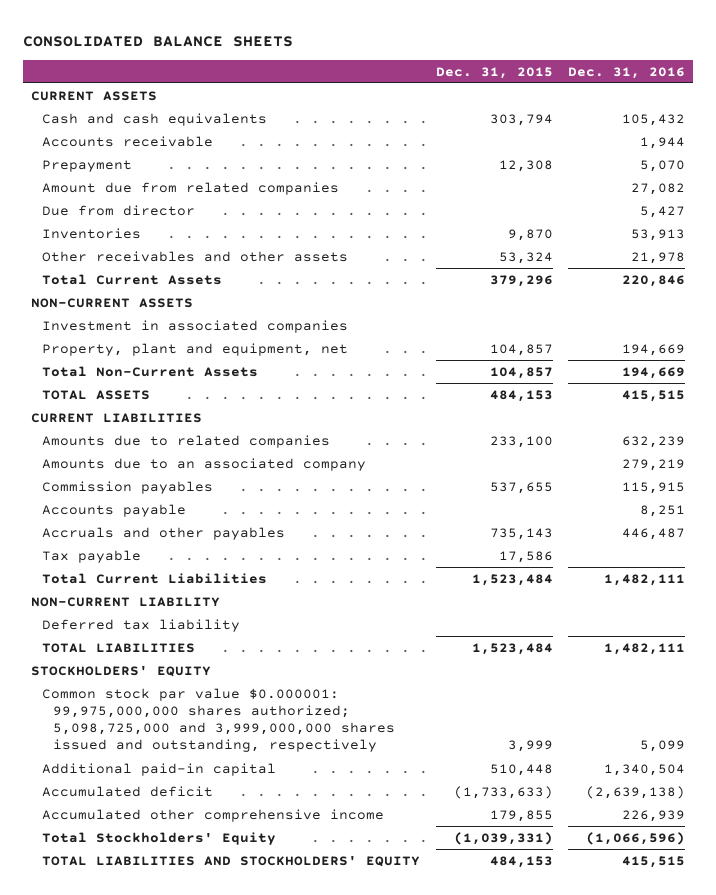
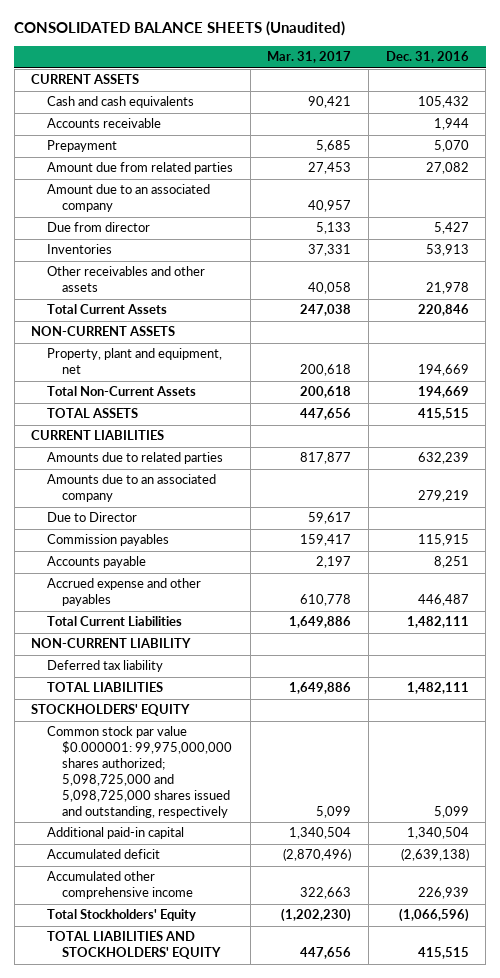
- CONSOLIDATED BALANCE SHEETS
+ CONSOLIDATED BALANCE SHEETS (Unaudited)
- | Dec. 31, 2015 | Dec. 31, 2016
+ | Mar. 31, 2017 | Dec. 31, 2016
- Amount due from related companies | | 27,082
+ Amount due from related parties | 27,453 | 27,082
+ Amount due to an associated company | 40,957 |
- Investment in associated companies
- Amounts due to related companies | 233,100 | 632,239
+ Amounts due to related parties | 817,877 | 632,239
+ Due to Director | 59,617 |
- Accruals and other payables | 735,143 | 446,487
- Tax payable | 17,586 |
+ Accrued expense and other payables | 610,778 | 446,487
- Common stock par value $0.000001: 99,975,000,000 shares authorized; 5,098,725,000 and 3,999,000,000 shares issued and outstanding, respectively | 3,999 | 5,099
+ Common stock par value $0.000001: 99,975,000,000 shares authorized; 5,098,725,000 and 5,098,725,000 shares issued and outstanding, respectively | 5,099 | 5,099

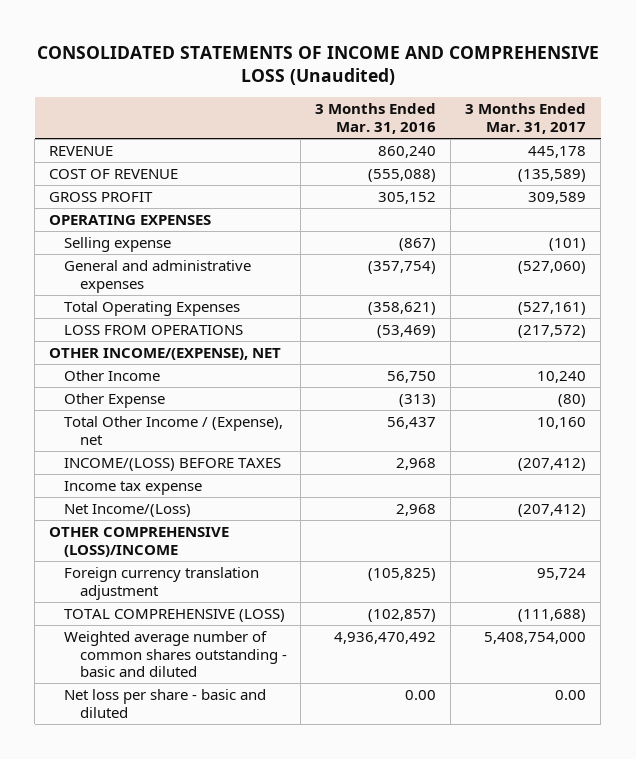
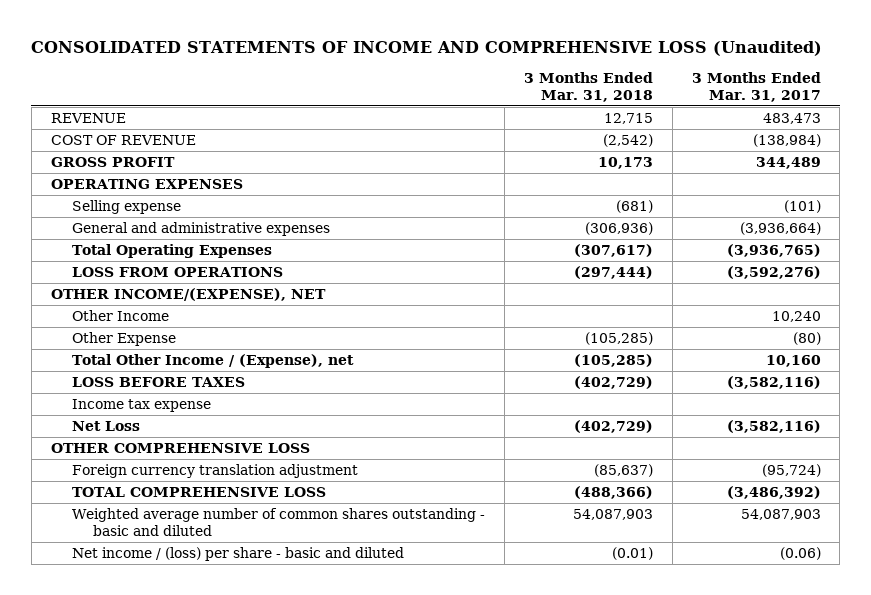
- | 3 Months Ended Mar. 31, 2016 | 3 Months Ended Mar. 31, 2017
+ | 3 Months Ended Mar. 31, 2018 | 3 Months Ended Mar. 31, 2017
- REVENUE | 860,240 | 445,178
- COST OF REVENUE | (555,088) | (135,589)
- GROSS PROFIT | 305,152 | 309,589
+ REVENUE | 12,715 | 483,473
+ COST OF REVENUE | (2,542) | (138,984)
+ GROSS PROFIT | 10,173 | 344,489
- General and administrative expenses | (357,754) | (527,060)
- Total Operating Expenses | (358,621) | (527,161)
- LOSS FROM OPERATIONS | (53,469) | (217,572)
+ General and administrative expenses | (306,936) | (3,936,664)
+ Total Operating Expenses | (307,617) | (3,936,765)
+ LOSS FROM OPERATIONS | (297,444) | (3,592,276)
- INCOME/(LOSS) BEFORE TAXES | 2,968 | (207,412)
+ LOSS BEFORE TAXES | (402,729) | (3,582,116)
- Net Income/(Loss) | 2,968 | (207,412)
- OTHER COMPREHENSIVE (LOSS)/INCOME
- Foreign currency translation adjustment | (105,825) | 95,724
- TOTAL COMPREHENSIVE (LOSS) | (102,857) | (111,688)
- Weighted average number of common shares outstanding - basic and diluted | 4,936,470,492 | 5,408,754,000
- Net loss per share - basic and diluted | 0.00 | 0.00
+ Net Loss | (402,729) | (3,582,116)
+ OTHER COMPREHENSIVE LOSS
+ Foreign currency translation adjustment | (85,637) | (95,724)
+ TOTAL COMPREHENSIVE LOSS | (488,366) | (3,486,392)
+ Weighted average number of common shares outstanding - basic and diluted | 54,087,903 | 54,087,903
+ Net income / (loss) per share - basic and diluted | (0.01) | (0.06)

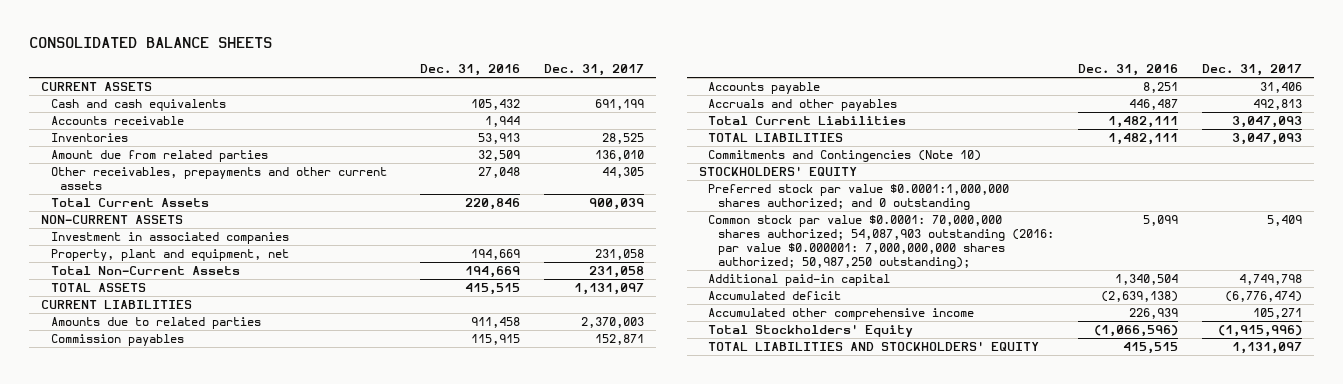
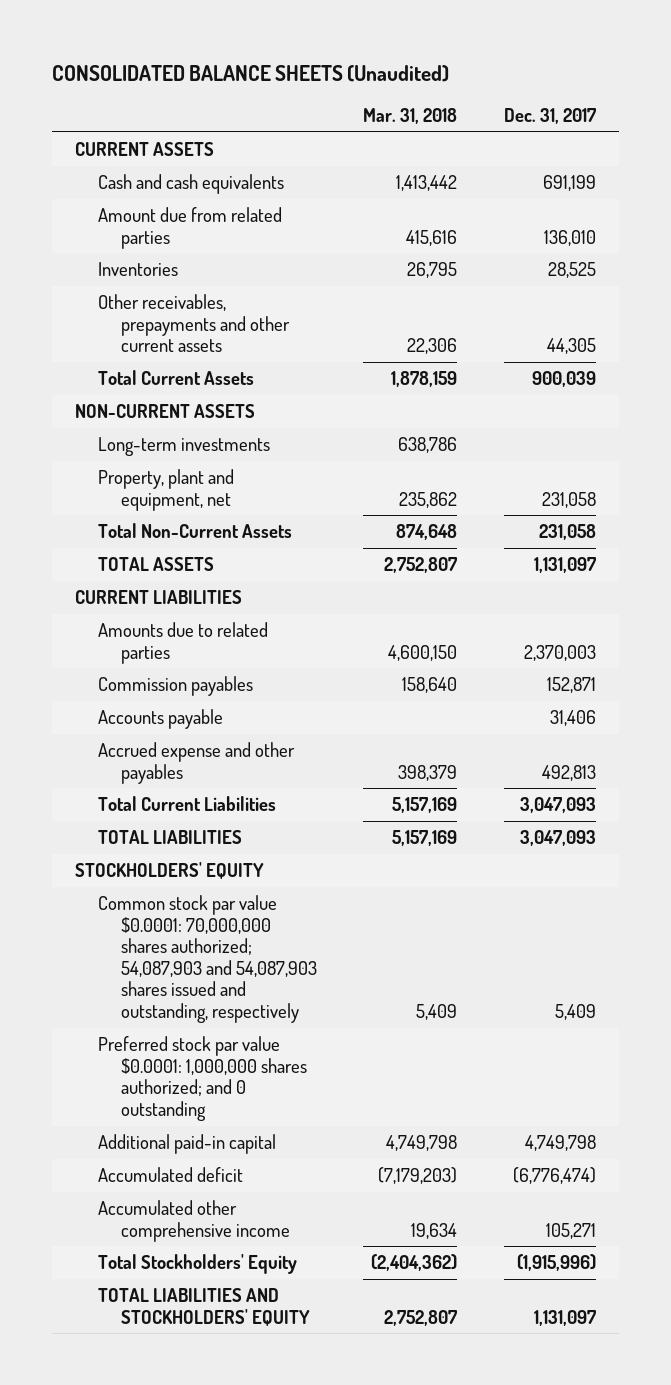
- CONSOLIDATED BALANCE SHEETS
+ CONSOLIDATED BALANCE SHEETS (Unaudited)
- | Dec. 31, 2016 | Dec. 31, 2017
+ | Mar. 31, 2018 | Dec. 31, 2017
- Accounts receivable | 1,944 |
moved down: Inventories | 26,795 | 28,525
- Investment in associated companies
+ Long-term investments | 638,786 |
- Accruals and other payables | 446,487 | 492,813
+ Accrued expense and other payables | 398,379 | 492,813
- Commitments and Contingencies (Note 10)
- Preferred stock par value $0.0001:1,000,000 shares authorized; and 0 outstanding
- Common stock par value $0.0001: 70,000,000 shares authorized; 54,087,903 outstanding (2016: par value $0.000001: 7,000,000,000 shares authorized; 50,987,250 outstanding); | 5,099 | 5,409
+ Common stock par value $0.0001: 70,000,000 shares authorized; 54,087,903 and 54,087,903 shares issued and outstanding, respectively | 5,409 | 5,409
+ Preferred stock par value $0.0001: 1,000,000 shares authorized; and 0 outstanding

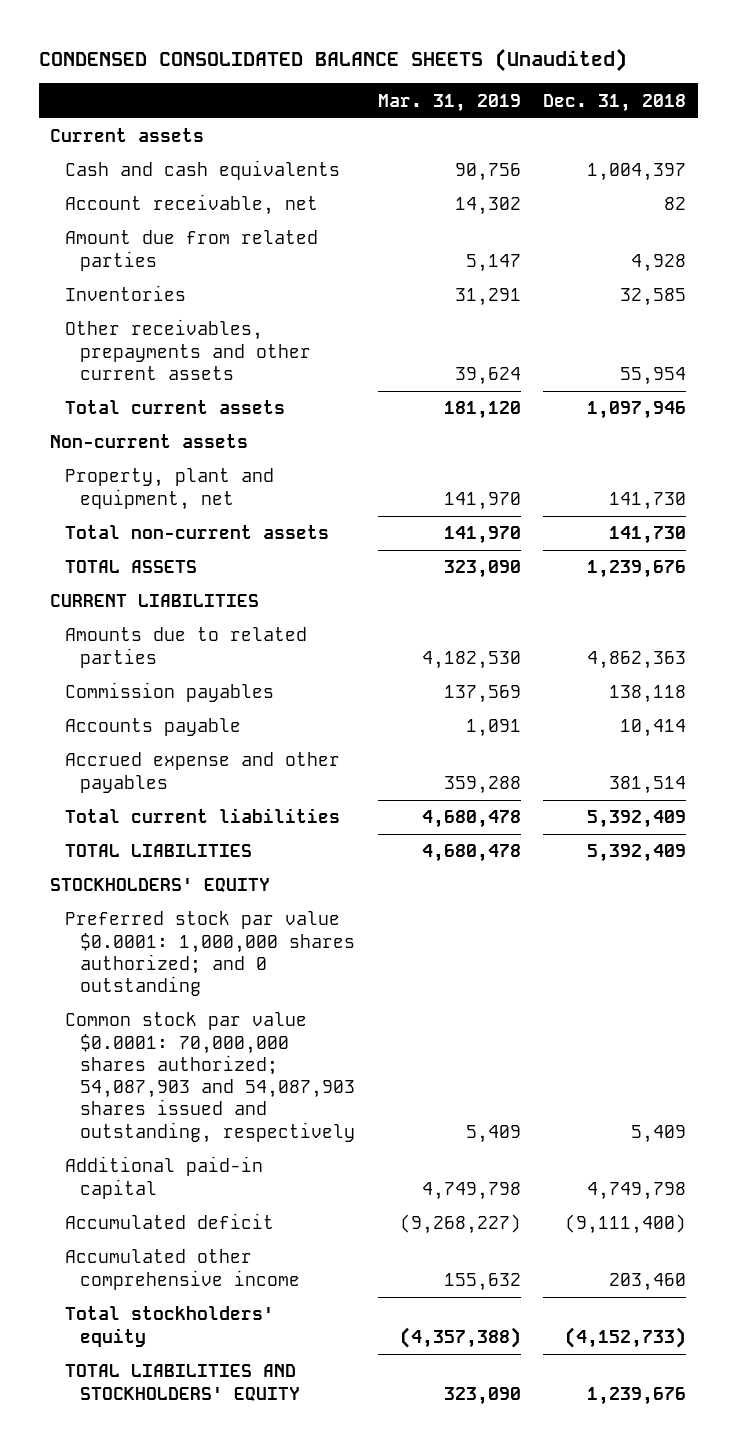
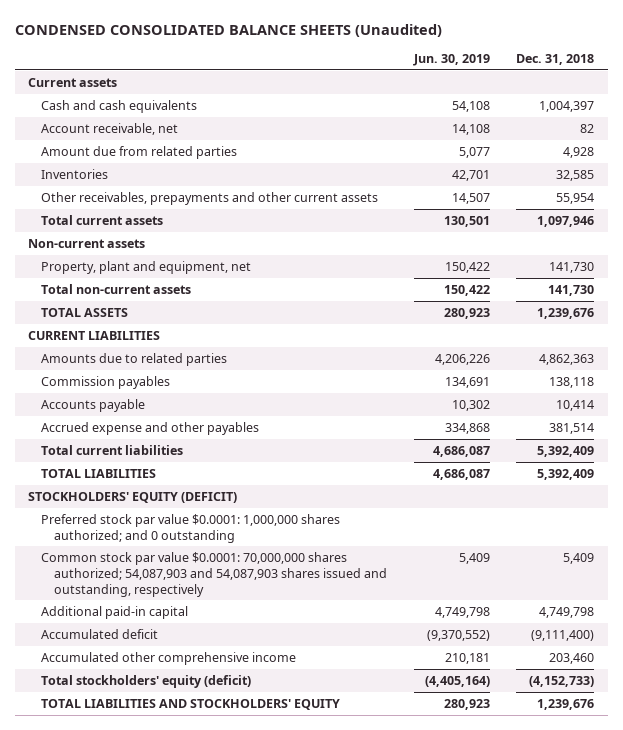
- | Mar. 31, 2019 | Dec. 31, 2018
+ | Jun. 30, 2019 | Dec. 31, 2018
- STOCKHOLDERS' EQUITY
+ STOCKHOLDERS' EQUITY (DEFICIT)
- Total stockholders' equity | (4,357,388) | (4,152,733)
+ Total stockholders' equity (deficit) | (4,405,164) | (4,152,733)

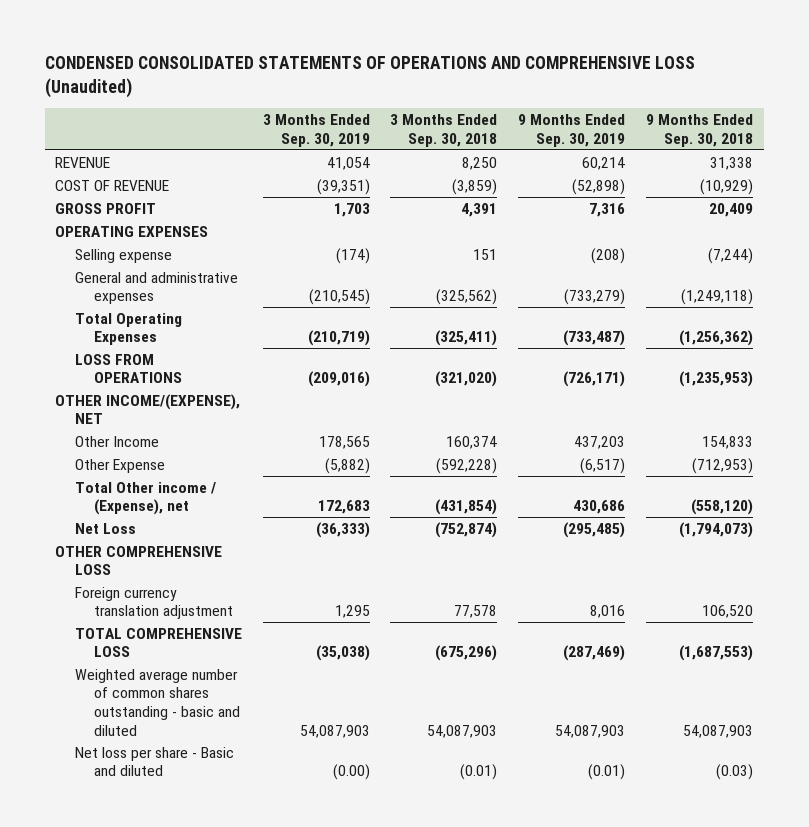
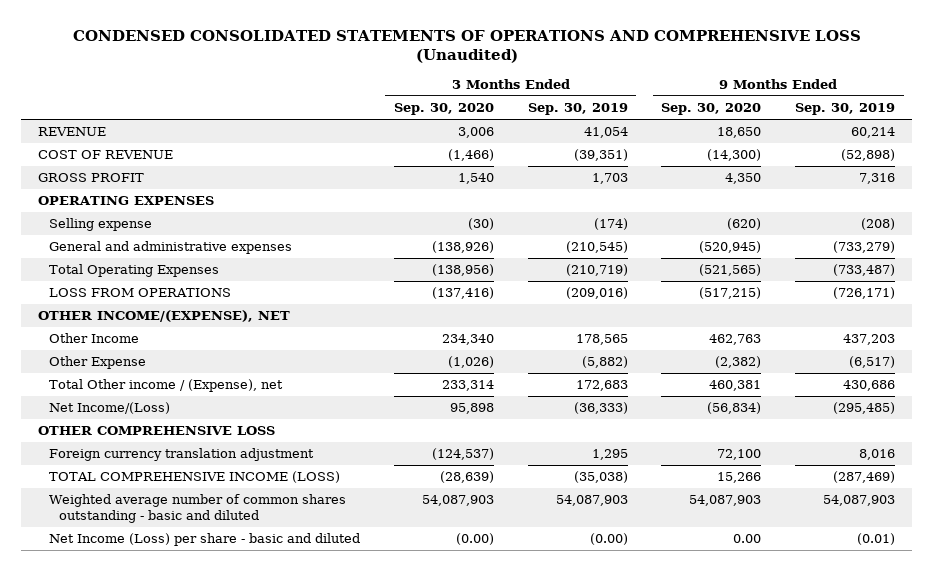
- | 3 Months Ended Sep. 30, 2019 | 3 Months Ended Sep. 30, 2018 | 9 Months Ended Sep. 30, 2019 | 9 Months Ended Sep. 30, 2018
+ | 3 Months Ended Sep. 30, 2020 | 3 Months Ended Sep. 30, 2019 | 9 Months Ended Sep. 30, 2020 | 9 Months Ended Sep. 30, 2019
- Net Loss | (36,333) | (752,874) | (295,485) | (1,794,073)
+ Net Income/(Loss) | 95,898 | (36,333) | (56,834) | (295,485)
- TOTAL COMPREHENSIVE LOSS | (35,038) | (675,296) | (287,469) | (1,687,553)
+ TOTAL COMPREHENSIVE INCOME (LOSS) | (28,639) | (35,038) | 15,266 | (287,469)
- Net loss per share - Basic and diluted | (0.00) | (0.01) | (0.01) | (0.03)
+ Net Income (Loss) per share - basic and diluted | (0.00) | (0.00) | 0.00 | (0.01)

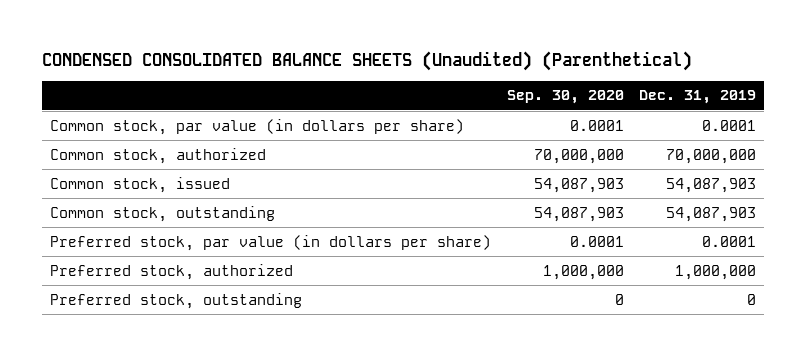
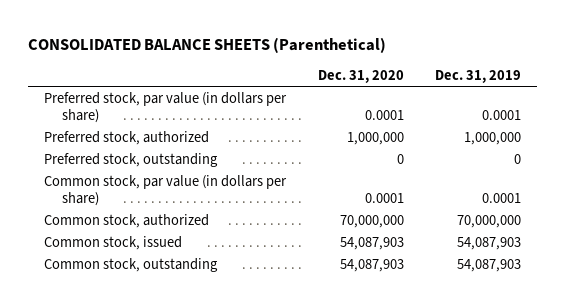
- CONDENSED CONSOLIDATED BALANCE SHEETS (Unaudited) (Parenthetical)
+ CONSOLIDATED BALANCE SHEETS (Parenthetical)
- | Sep. 30, 2020 | Dec. 31, 2019
+ | Dec. 31, 2020 | Dec. 31, 2019
moved up: Preferred stock, par value (in dollars per share) | 0.0001 | 0.0001
moved up: Preferred stock, authorized | 1,000,000 | 1,000,000
moved up: Preferred stock, outstanding | 0 | 0

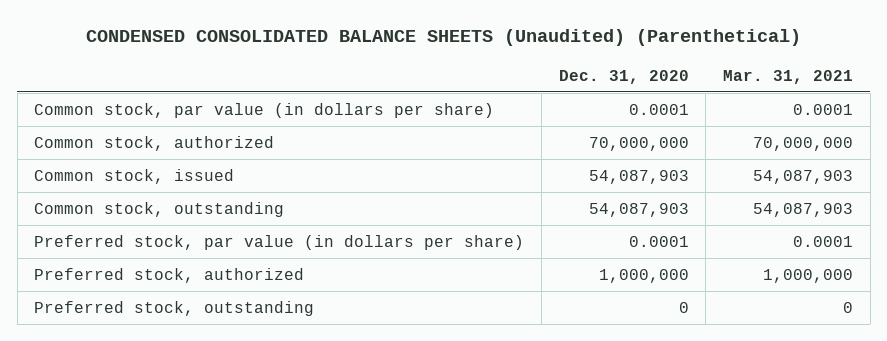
- CONSOLIDATED BALANCE SHEETS (Parenthetical)
+ CONDENSED CONSOLIDATED BALANCE SHEETS (Unaudited) (Parenthetical)
- | Dec. 31, 2020 | Dec. 31, 2019
+ | Dec. 31, 2020 | Mar. 31, 2021
moved down: Preferred stock, par value (in dollars per share) | 0.0001 | 0.0001
moved down: Preferred stock, authorized | 1,000,000 | 1,000,000
moved down: Preferred stock, outstanding | 0 | 0

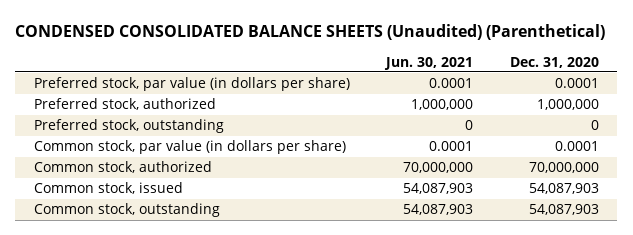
- | Dec. 31, 2020 | Mar. 31, 2021
+ | Jun. 30, 2021 | Dec. 31, 2020
moved up: Preferred stock, par value (in dollars per share) | 0.0001 | 0.0001
moved up: Preferred stock, authorized | 1,000,000 | 1,000,000
moved up: Preferred stock, outstanding | 0 | 0

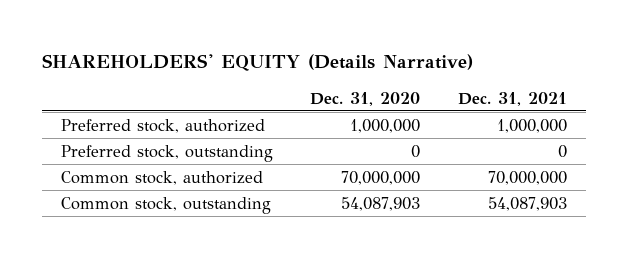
- CONDENSED CONSOLIDATED BALANCE SHEETS (Unaudited) (Parenthetical)
+ SHAREHOLDERS' EQUITY (Details Narrative)
- | Jun. 30, 2021 | Dec. 31, 2020
+ | Dec. 31, 2020 | Dec. 31, 2021
- Preferred stock, par value (in dollars per share) | 0.0001 | 0.0001
- Common stock, par value (in dollars per share) | 0.0001 | 0.0001
- Common stock, issued | 54,087,903 | 54,087,903

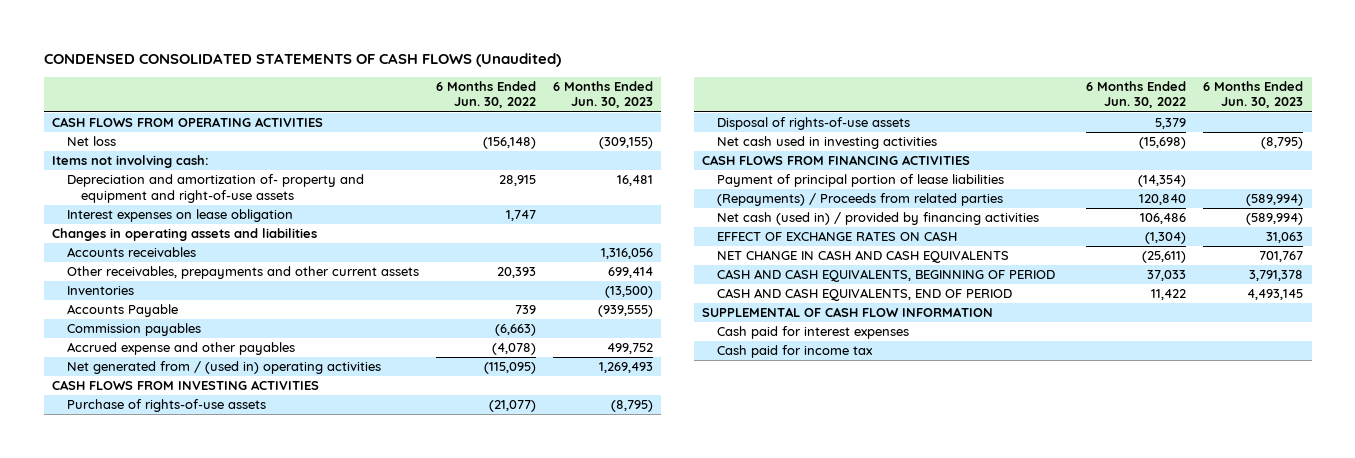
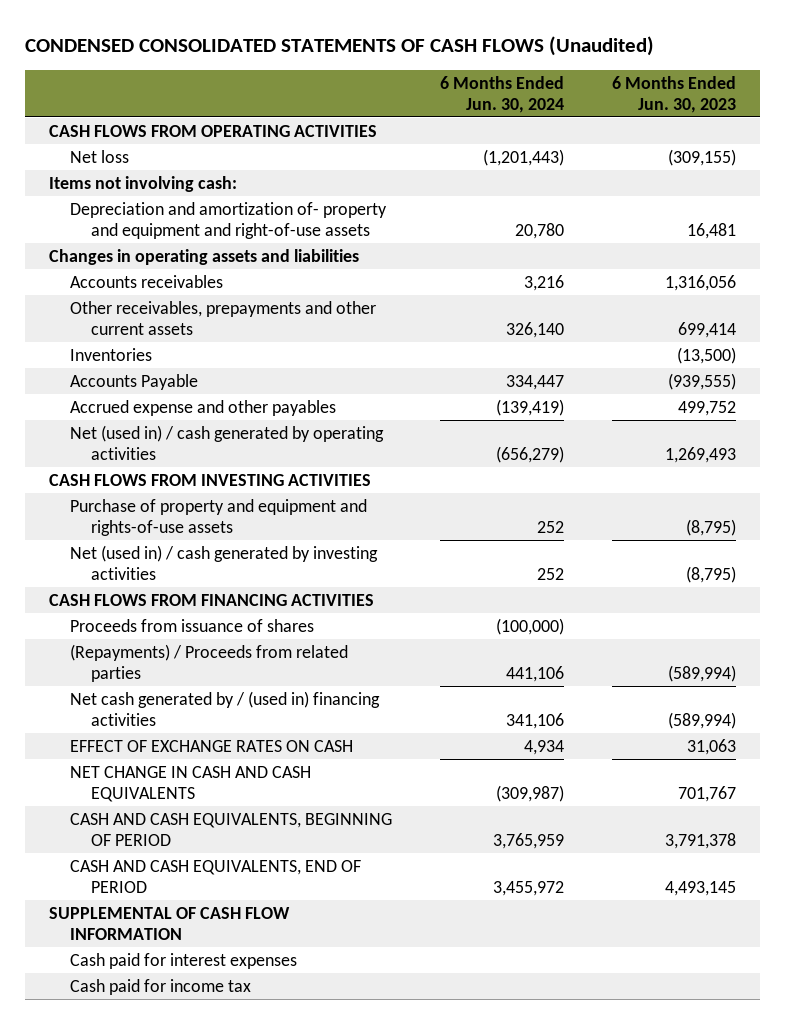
- | 6 Months Ended Jun. 30, 2022 | 6 Months Ended Jun. 30, 2023
+ | 6 Months Ended Jun. 30, 2024 | 6 Months Ended Jun. 30, 2023
- Interest expenses on lease obligation | 1,747 |
- Commission payables | (6,663) |
- Net generated from / (used in) operating activities | (115,095) | 1,269,493
+ Net (used in) / cash generated by operating activities | (656,279) | 1,269,493
- Purchase of rights-of-use assets | (21,077) | (8,795)
- Disposal of rights-of-use assets | 5,379 |
- Net cash used in investing activities | (15,698) | (8,795)
+ Purchase of property and equipment and rights-of-use assets | 252 | (8,795)
+ Net (used in) / cash generated by investing activities | 252 | (8,795)
- Payment of principal portion of lease liabilities | (14,354) |
+ Proceeds from issuance of shares | (100,000) |
- Net cash (used in) / provided by financing activities | 106,486 | (589,994)
+ Net cash generated by / (used in) financing activities | 341,106 | (589,994)

